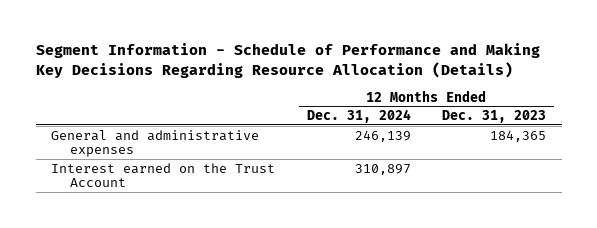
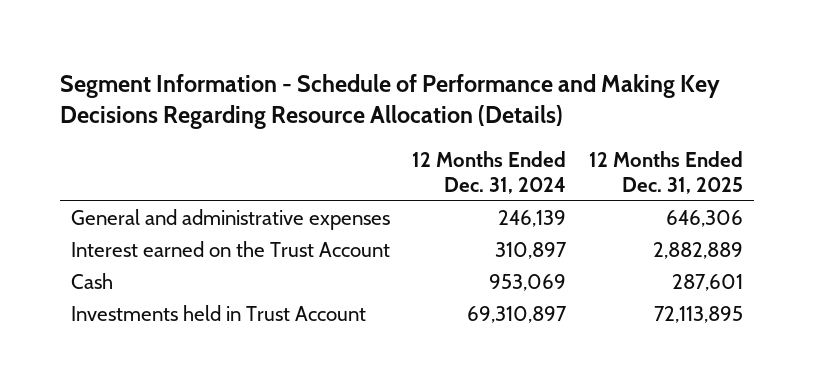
- | 12 Months Ended Dec. 31, 2024 | 12 Months Ended Dec. 31, 2023
+ | 12 Months Ended Dec. 31, 2024 | 12 Months Ended Dec. 31, 2025
+ Cash | 953,069 | 287,601
+ Investments held in Trust Account | 69,310,897 | 72,113,895

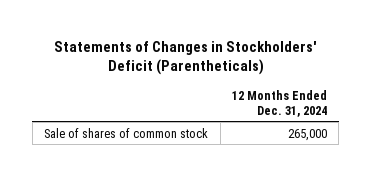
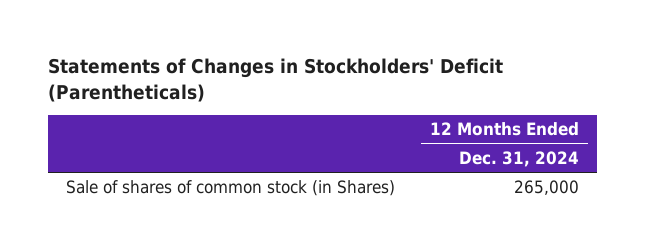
- Sale of shares of common stock | 265,000
+ Sale of shares of common stock (in Shares) | 265,000

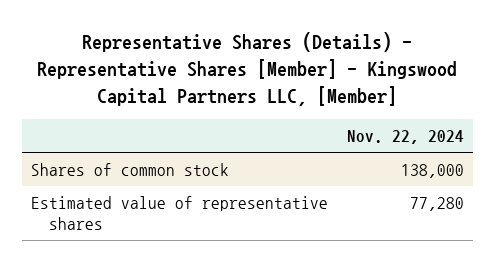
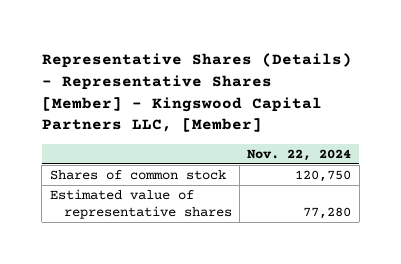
- Shares of common stock | 138,000
+ Shares of common stock | 120,750

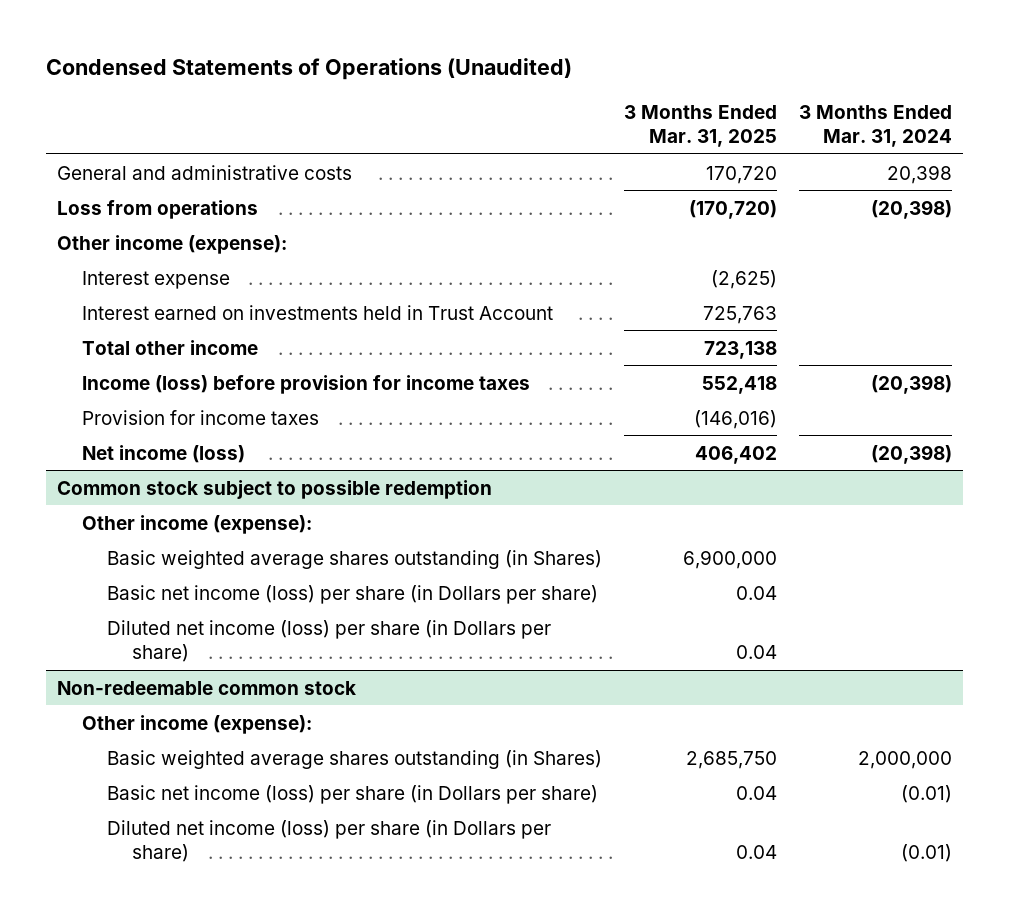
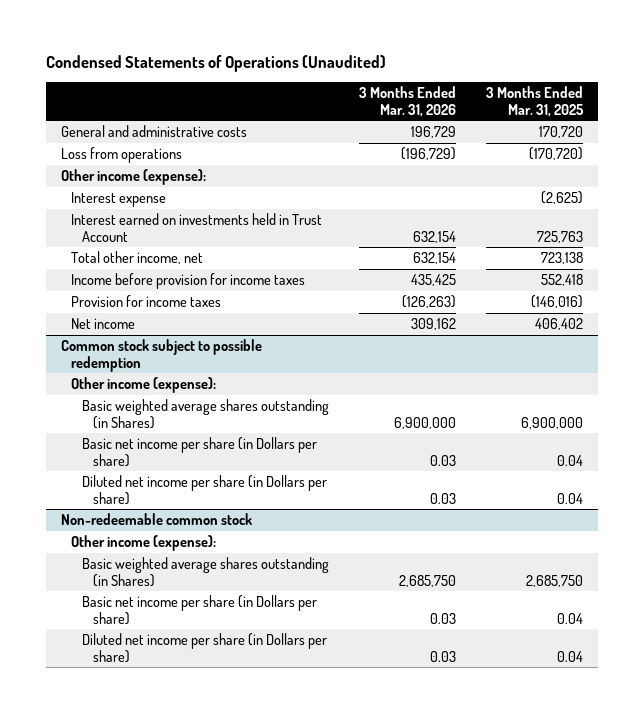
- | 3 Months Ended Mar. 31, 2025 | 3 Months Ended Mar. 31, 2024
+ | 3 Months Ended Mar. 31, 2026 | 3 Months Ended Mar. 31, 2025
- Total other income | 723,138 |
- Income (loss) before provision for income taxes | 552,418 | (20,398)
+ Total other income, net | 632,154 | 723,138
+ Income before provision for income taxes | 435,425 | 552,418
- Net income (loss) | 406,402 | (20,398)
+ Net income | 309,162 | 406,402
@ Common stock subject to possible redemption
- Basic net income (loss) per share (in Dollars per share) | 0.04 |
- Diluted net income (loss) per share (in Dollars per share) | 0.04 |
+ Basic net income per share (in Dollars per share) | 0.03 | 0.04
+ Diluted net income per share (in Dollars per share) | 0.03 | 0.04
@ Non-redeemable common stock
- Basic net income (loss) per share (in Dollars per share) | 0.04 | (0.01)
- Diluted net income (loss) per share (in Dollars per share) | 0.04 | (0.01)
+ Basic net income per share (in Dollars per share) | 0.03 | 0.04
+ Diluted net income per share (in Dollars per share) | 0.03 | 0.04

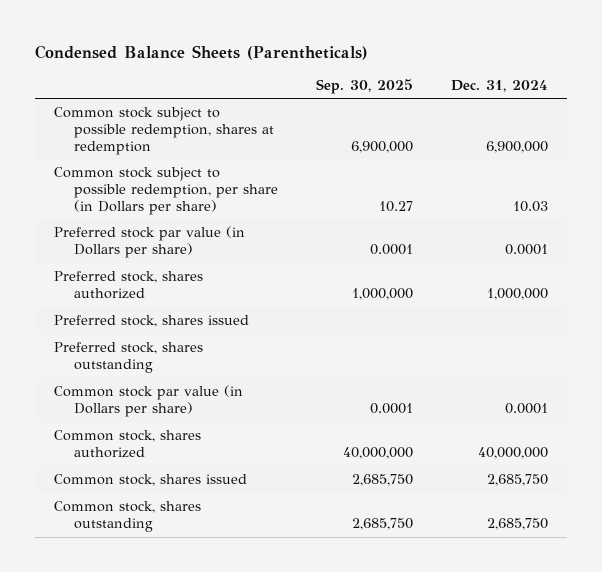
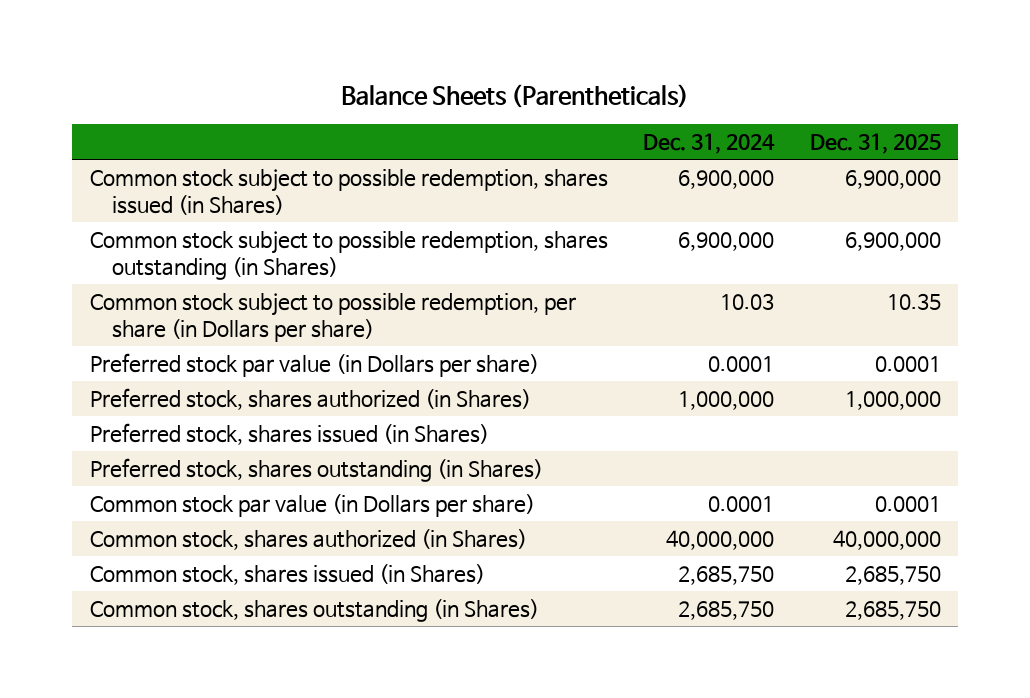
- Condensed Balance Sheets (Parentheticals)
+ Balance Sheets (Parentheticals)
- | Sep. 30, 2025 | Dec. 31, 2024
+ | Dec. 31, 2024 | Dec. 31, 2025
- Common stock subject to possible redemption, shares at redemption | 6,900,000 | 6,900,000
+ Common stock subject to possible redemption, shares issued (in Shares) | 6,900,000 | 6,900,000
+ Common stock subject to possible redemption, shares outstanding (in Shares) | 6,900,000 | 6,900,000
- Preferred stock, shares authorized | 1,000,000 | 1,000,000
- Preferred stock, shares issued
- Preferred stock, shares outstanding
+ Preferred stock, shares authorized (in Shares) | 1,000,000 | 1,000,000
+ Preferred stock, shares issued (in Shares)
+ Preferred stock, shares outstanding (in Shares)
- Common stock, shares authorized | 40,000,000 | 40,000,000
- Common stock, shares issued | 2,685,750 | 2,685,750
- Common stock, shares outstanding | 2,685,750 | 2,685,750
+ Common stock, shares authorized (in Shares) | 40,000,000 | 40,000,000
+ Common stock, shares issued (in Shares) | 2,685,750 | 2,685,750
+ Common stock, shares outstanding (in Shares) | 2,685,750 | 2,685,750

